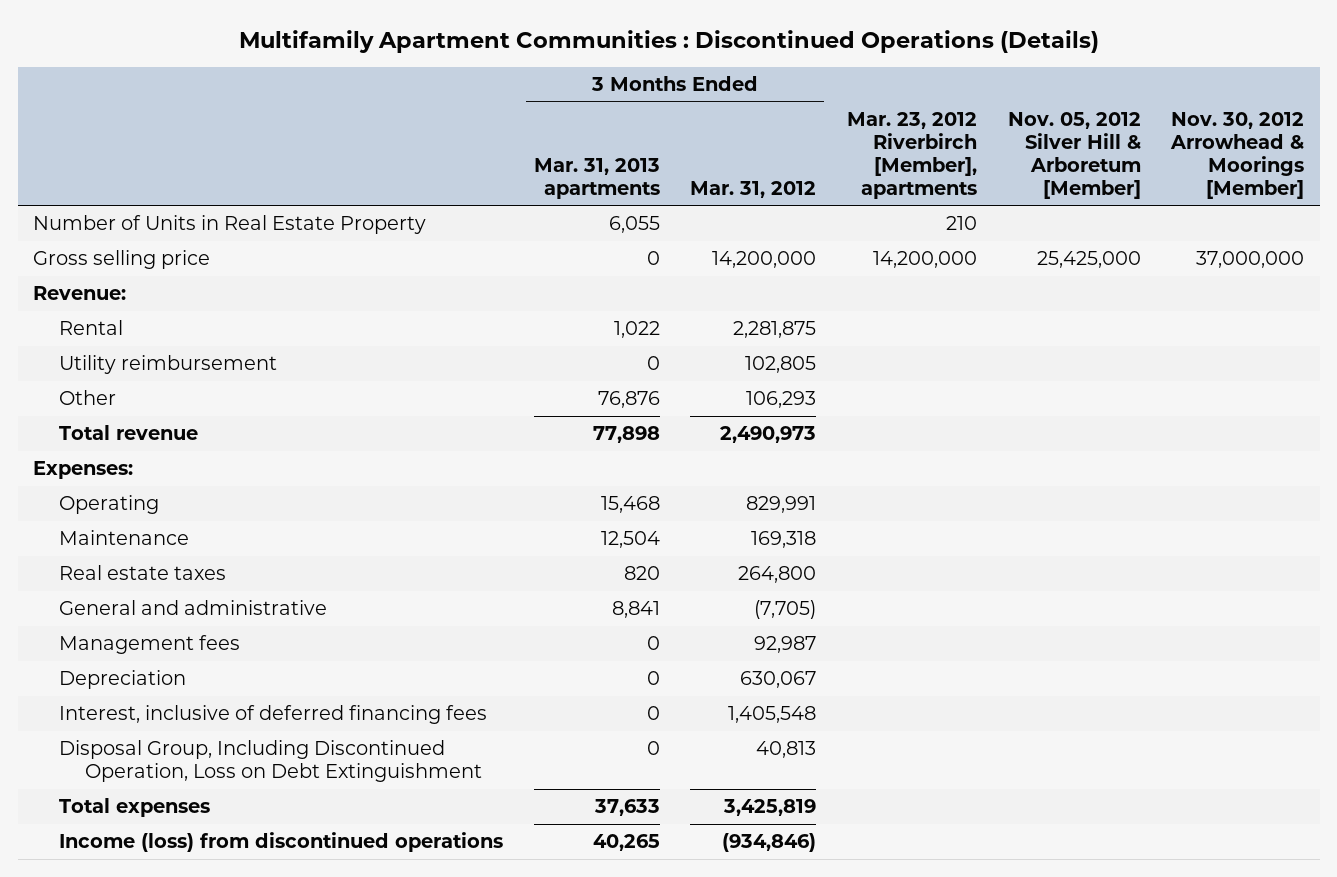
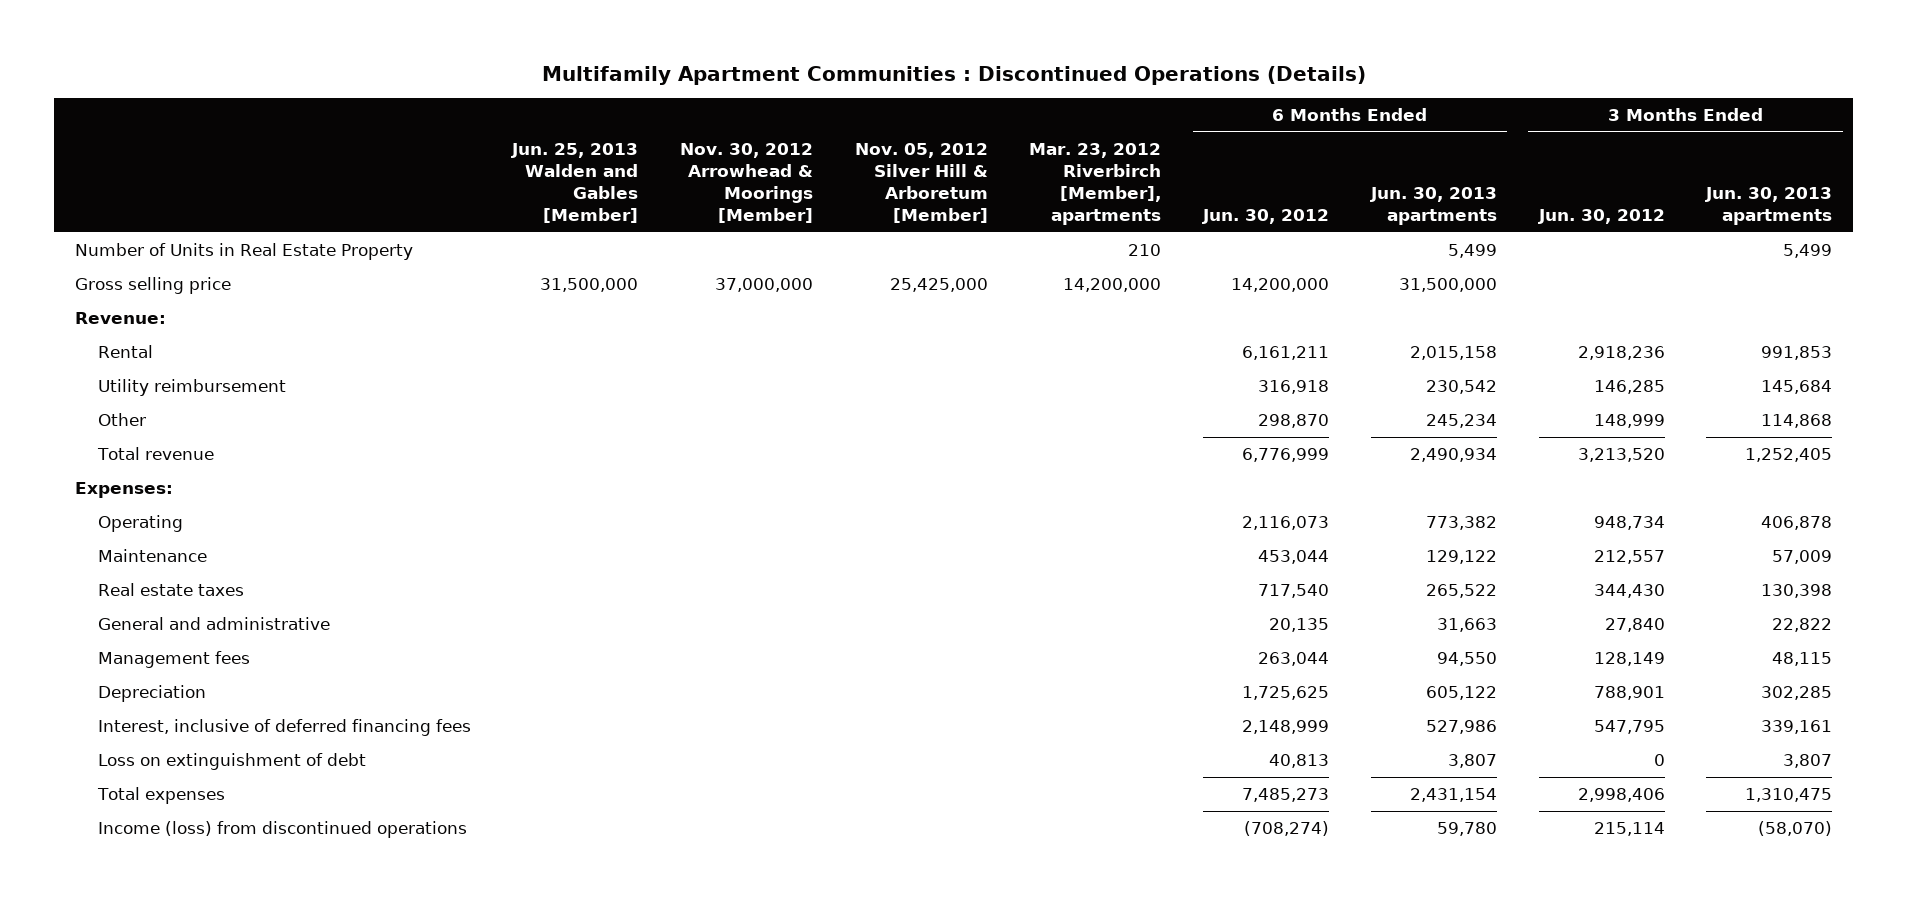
- | 3 Months Ended Mar. 31, 2013 apartments | 3 Months Ended Mar. 31, 2012 | Mar. 23, 2012 Riverbirch [Member], apartments | Nov. 05, 2012 Silver Hill & Arboretum [Member] | Nov. 30, 2012 Arrowhead & Moorings [Member]
+ | Jun. 25, 2013 Walden and Gables [Member] | Nov. 30, 2012 Arrowhead & Moorings [Member] | Nov. 05, 2012 Silver Hill & Arboretum [Member] | Mar. 23, 2012 Riverbirch [Member], apartments | 6 Months Ended Jun. 30, 2012 | 6 Months Ended Jun. 30, 2013 apartments | 3 Months Ended Jun. 30, 2012 | 3 Months Ended Jun. 30, 2013 apartments
- Disposal Group, Including Discontinued Operation, Loss on Debt Extinguishment | 0 | 40,813 | | |
+ Loss on extinguishment of debt | | | | | 40,813 | 3,807 | 0 | 3,807

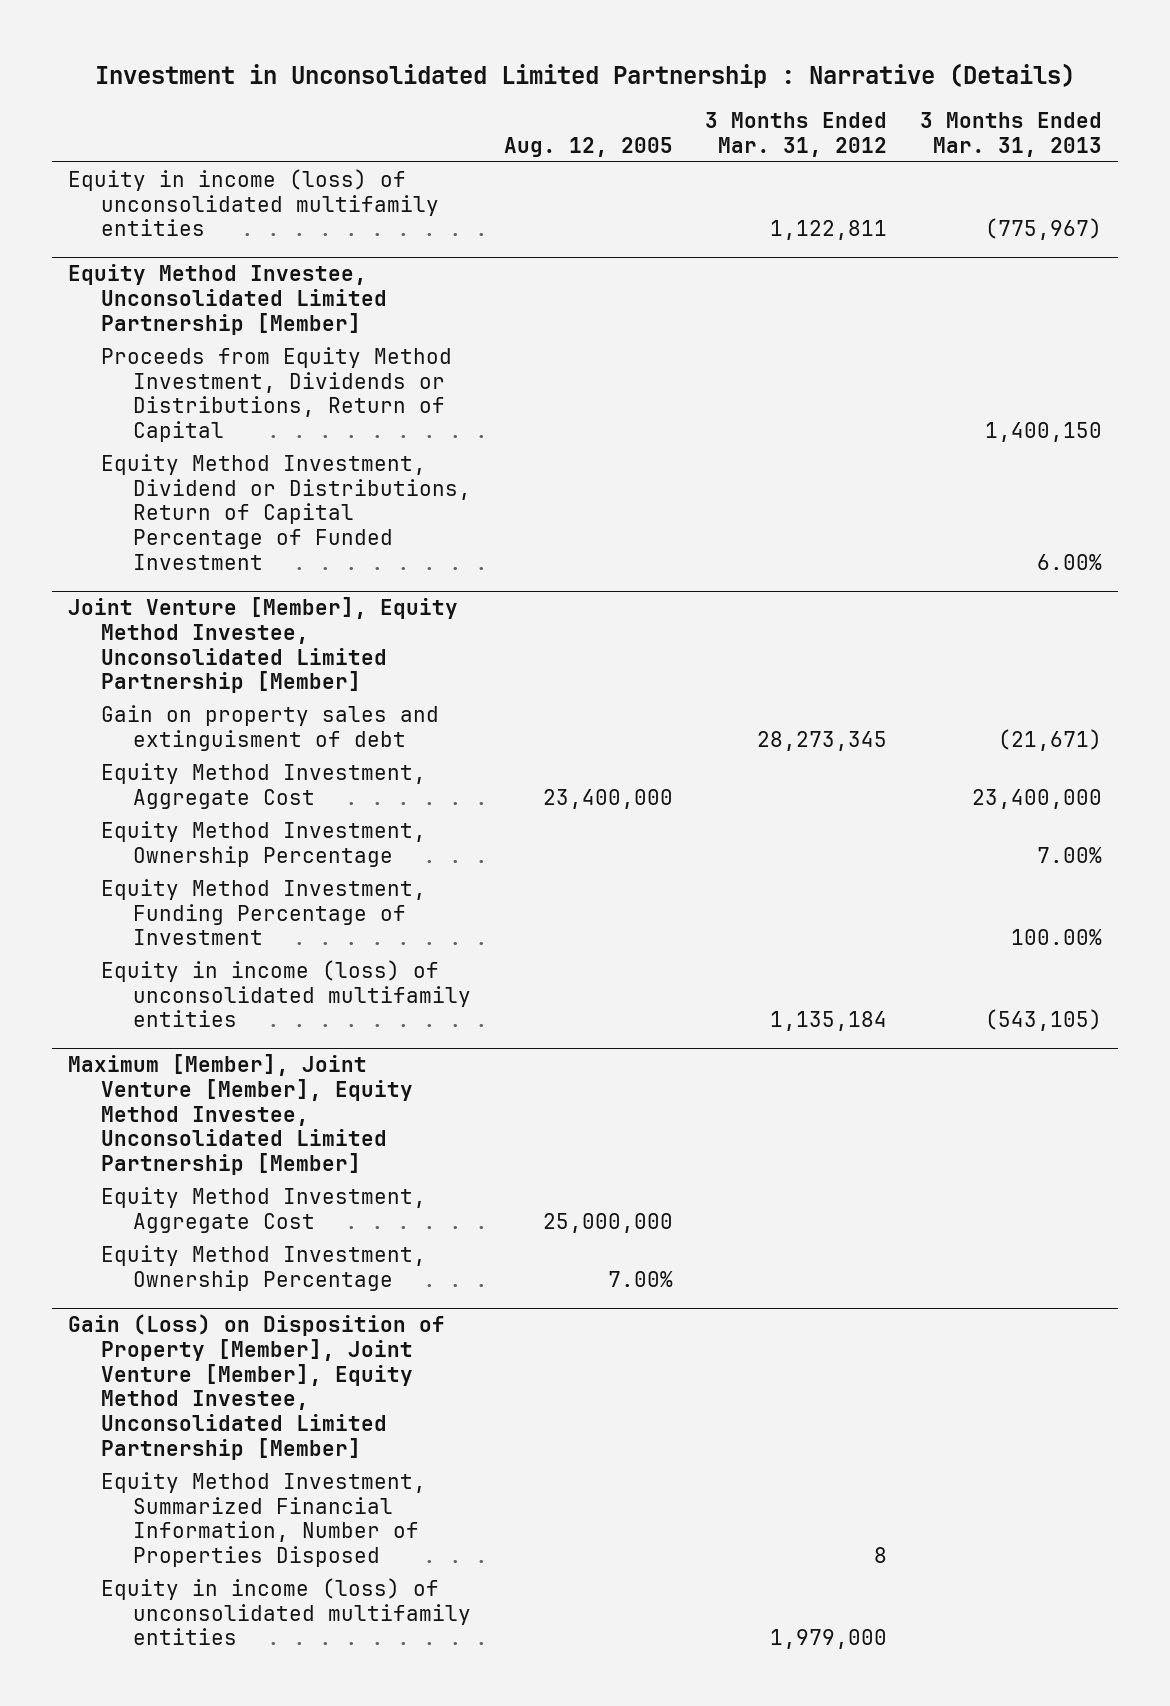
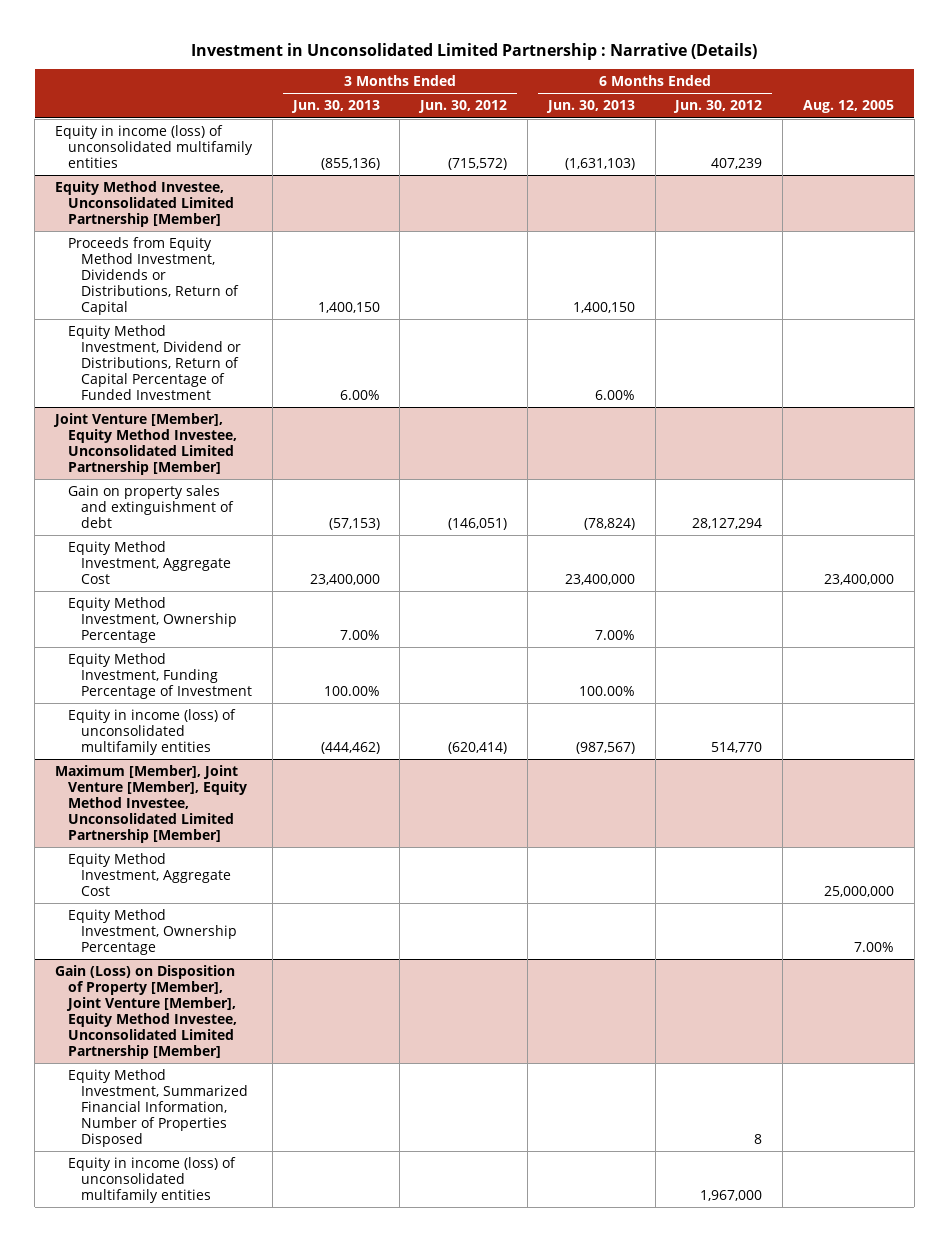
- | Aug. 12, 2005 | 3 Months Ended Mar. 31, 2012 | 3 Months Ended Mar. 31, 2013
+ | 3 Months Ended Jun. 30, 2013 | 3 Months Ended Jun. 30, 2012 | 6 Months Ended Jun. 30, 2013 | 6 Months Ended Jun. 30, 2012 | Aug. 12, 2005
@ Joint Venture [Member], Equity Method Investee, Unconsolidated Limited Partnership [Member]
- Gain on property sales and extinguisment of debt | | 28,273,345 | (21,671)
+ Gain on property sales and extinguishment of debt | (57,153) | (146,051) | (78,824) | 28,127,294 |

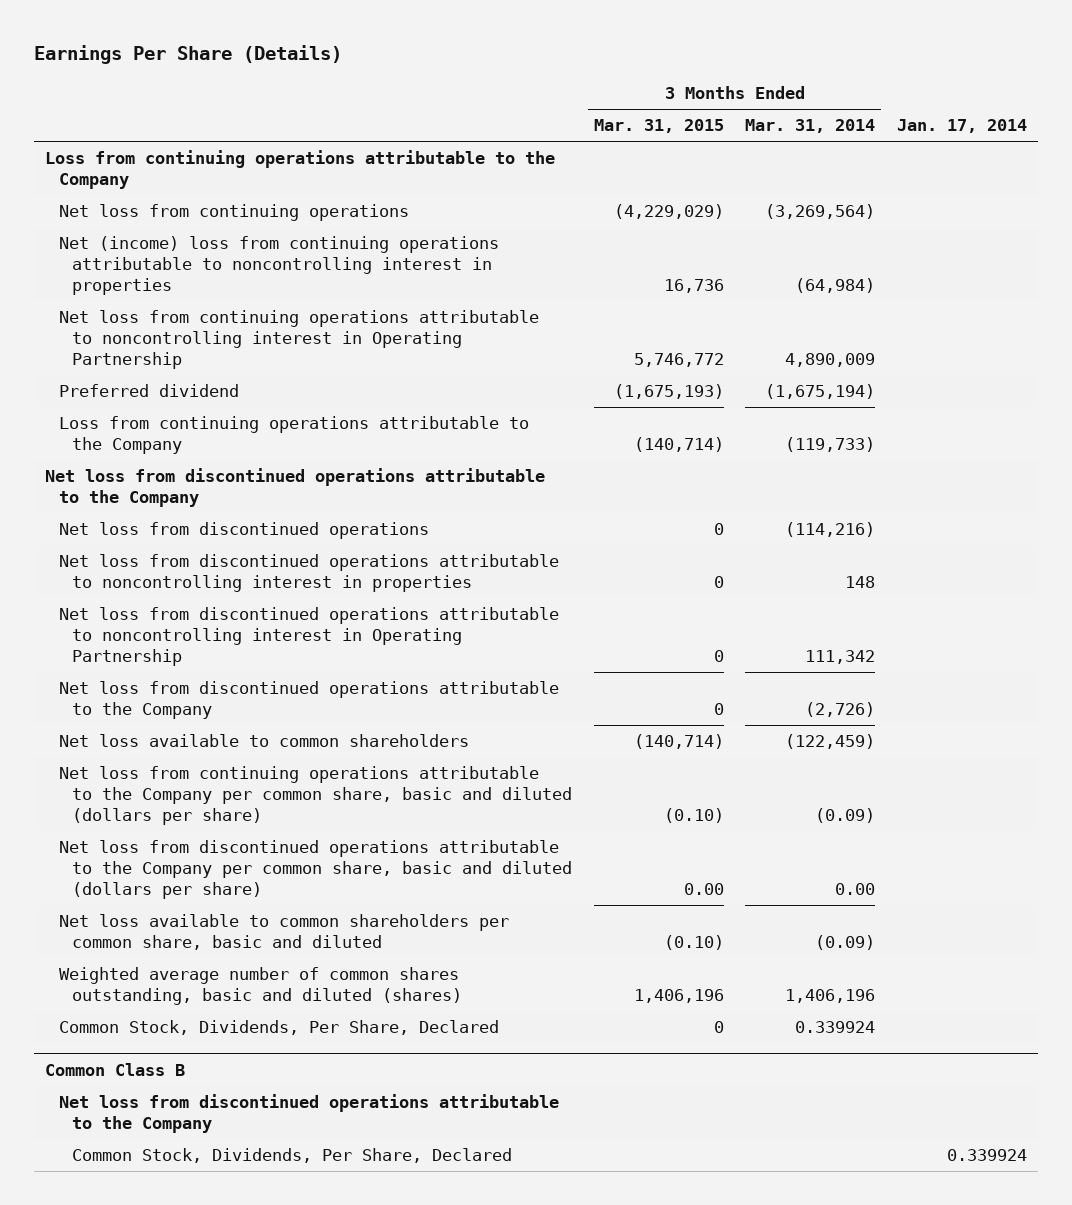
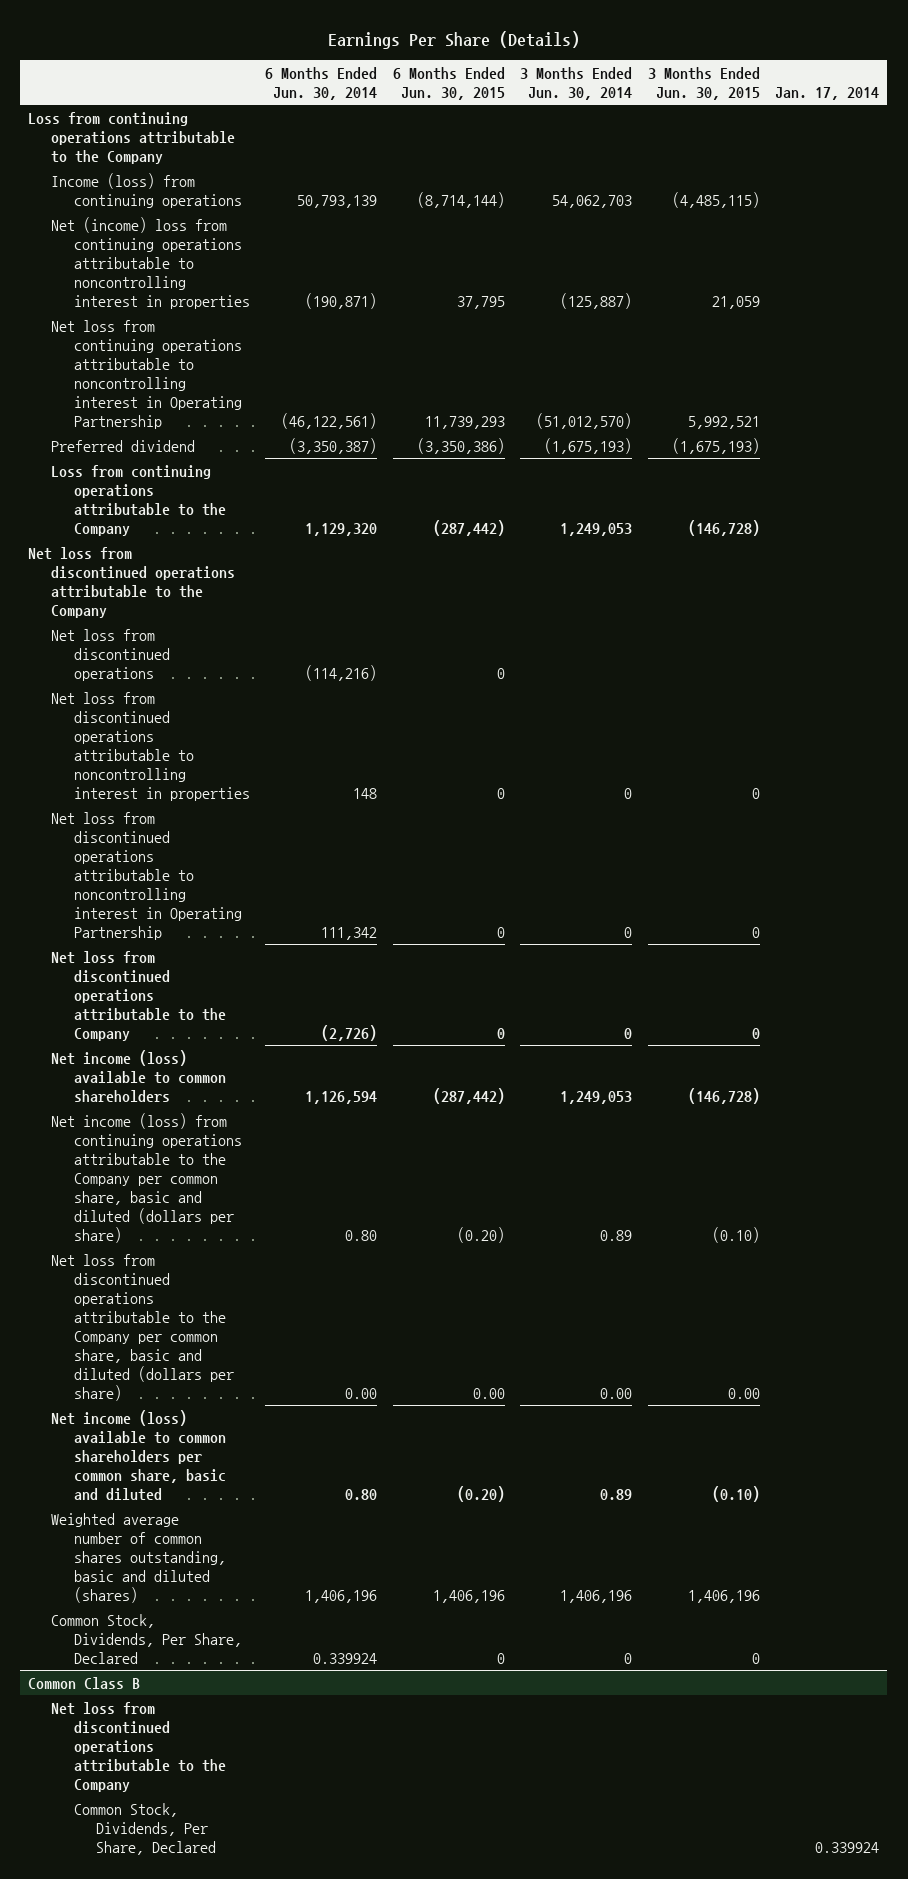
- | 3 Months Ended Mar. 31, 2015 | 3 Months Ended Mar. 31, 2014 | Jan. 17, 2014
+ | 6 Months Ended Jun. 30, 2014 | 6 Months Ended Jun. 30, 2015 | 3 Months Ended Jun. 30, 2014 | 3 Months Ended Jun. 30, 2015 | Jan. 17, 2014
- Net loss from continuing operations | (4,229,029) | (3,269,564) |
+ Income (loss) from continuing operations | 50,793,139 | (8,714,144) | 54,062,703 | (4,485,115) |
- Net loss available to common shareholders | (140,714) | (122,459) |
- Net loss from continuing operations attributable to the Company per common share, basic and diluted (dollars per share) | (0.10) | (0.09) |
+ Net income (loss) available to common shareholders | 1,126,594 | (287,442) | 1,249,053 | (146,728) |
+ Net income (loss) from continuing operations attributable to the Company per common share, basic and diluted (dollars per share) | 0.80 | (0.20) | 0.89 | (0.10) |
- Net loss available to common shareholders per common share, basic and diluted | (0.10) | (0.09) |
+ Net income (loss) available to common shareholders per common share, basic and diluted | 0.80 | (0.20) | 0.89 | (0.10) |

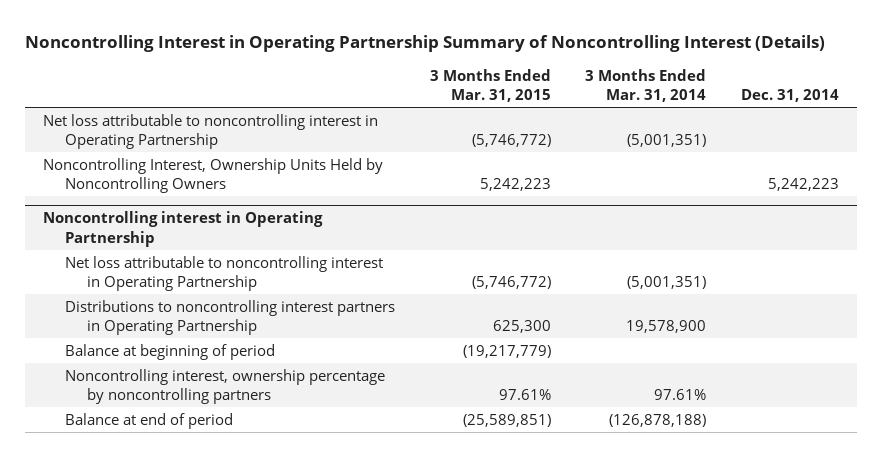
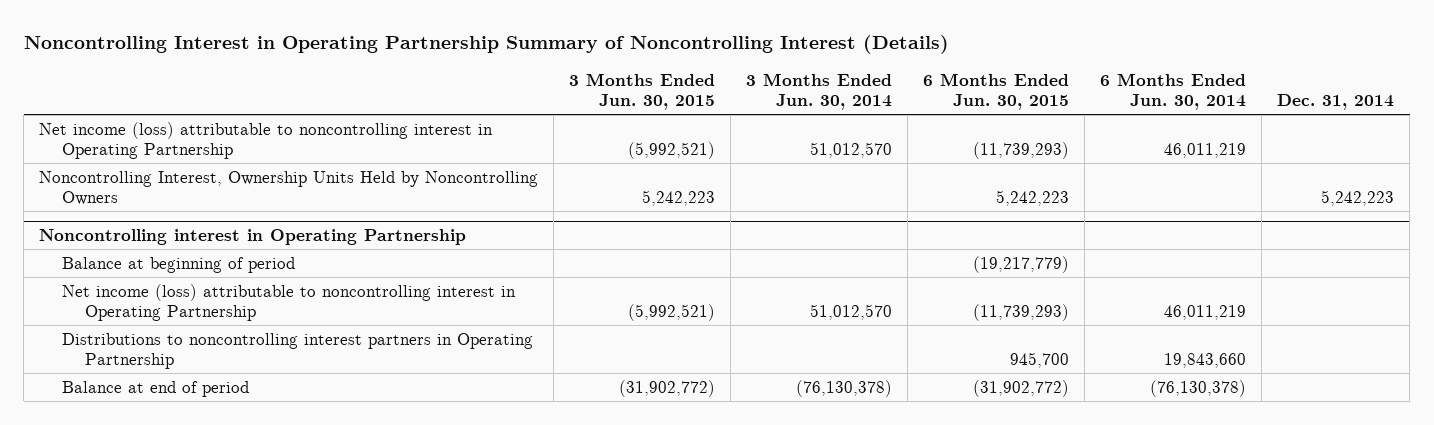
- | 3 Months Ended Mar. 31, 2015 | 3 Months Ended Mar. 31, 2014 | Dec. 31, 2014
+ | 3 Months Ended Jun. 30, 2015 | 3 Months Ended Jun. 30, 2014 | 6 Months Ended Jun. 30, 2015 | 6 Months Ended Jun. 30, 2014 | Dec. 31, 2014
- Net loss attributable to noncontrolling interest in Operating Partnership | (5,746,772) | (5,001,351) |
+ Net income (loss) attributable to noncontrolling interest in Operating Partnership | (5,992,521) | 51,012,570 | (11,739,293) | 46,011,219 |
@ Noncontrolling interest in Operating Partnership
- Net loss attributable to noncontrolling interest in Operating Partnership | (5,746,772) | (5,001,351) |
- Noncontrolling interest, ownership percentage by noncontrolling partners | 97.61% | 97.61% |
+ Net income (loss) attributable to noncontrolling interest in Operating Partnership | (5,992,521) | 51,012,570 | (11,739,293) | 46,011,219 |
moved down: Distributions to noncontrolling interest partners in Operating Partnership | | | 945,700 | 19,843,660 |

